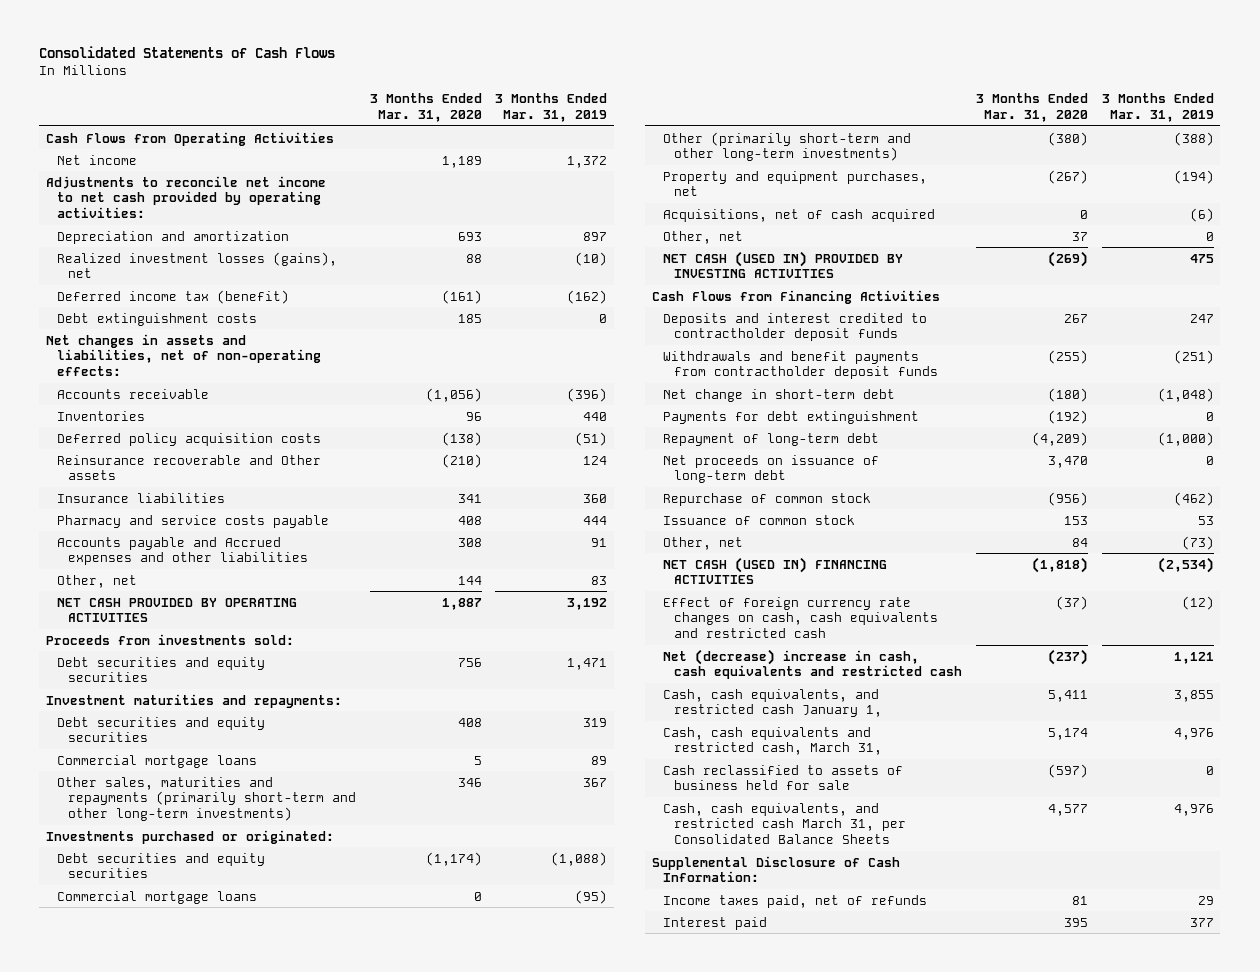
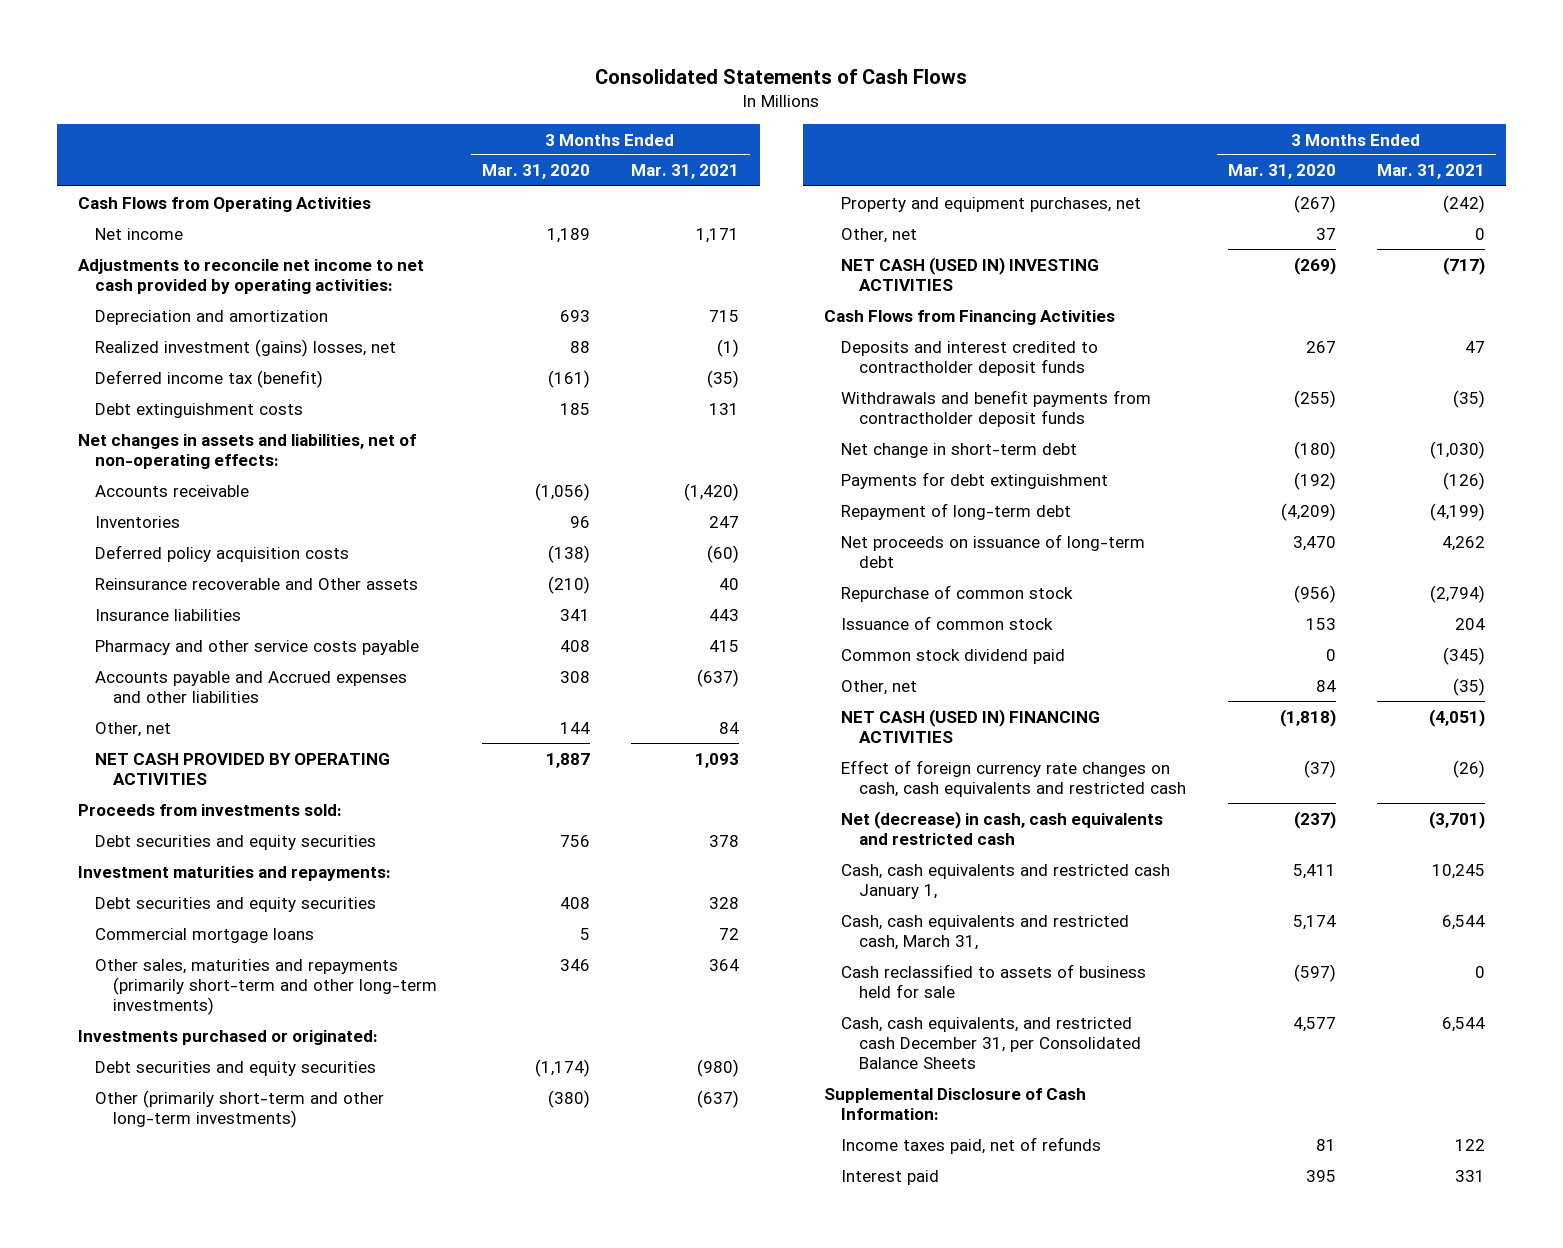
- | 3 Months Ended Mar. 31, 2020 | 3 Months Ended Mar. 31, 2019
+ | 3 Months Ended Mar. 31, 2020 | 3 Months Ended Mar. 31, 2021
- Realized investment losses (gains), net | 88 | (10)
+ Realized investment (gains) losses, net | 88 | (1)
- Pharmacy and service costs payable | 408 | 444
+ Pharmacy and other service costs payable | 408 | 415
- Commercial mortgage loans | 0 | (95)
- Acquisitions, net of cash acquired | 0 | (6)
- NET CASH (USED IN) PROVIDED BY INVESTING ACTIVITIES | (269) | 475
+ NET CASH (USED IN) INVESTING ACTIVITIES | (269) | (717)
+ Common stock dividend paid | 0 | (345)
- Net (decrease) increase in cash, cash equivalents and restricted cash | (237) | 1,121
- Cash, cash equivalents, and restricted cash January 1, | 5,411 | 3,855
+ Net (decrease) in cash, cash equivalents and restricted cash | (237) | (3,701)
+ Cash, cash equivalents and restricted cash January 1, | 5,411 | 10,245
- Cash, cash equivalents, and restricted cash March 31, per Consolidated Balance Sheets | 4,577 | 4,976
+ Cash, cash equivalents, and restricted cash December 31, per Consolidated Balance Sheets | 4,577 | 6,544

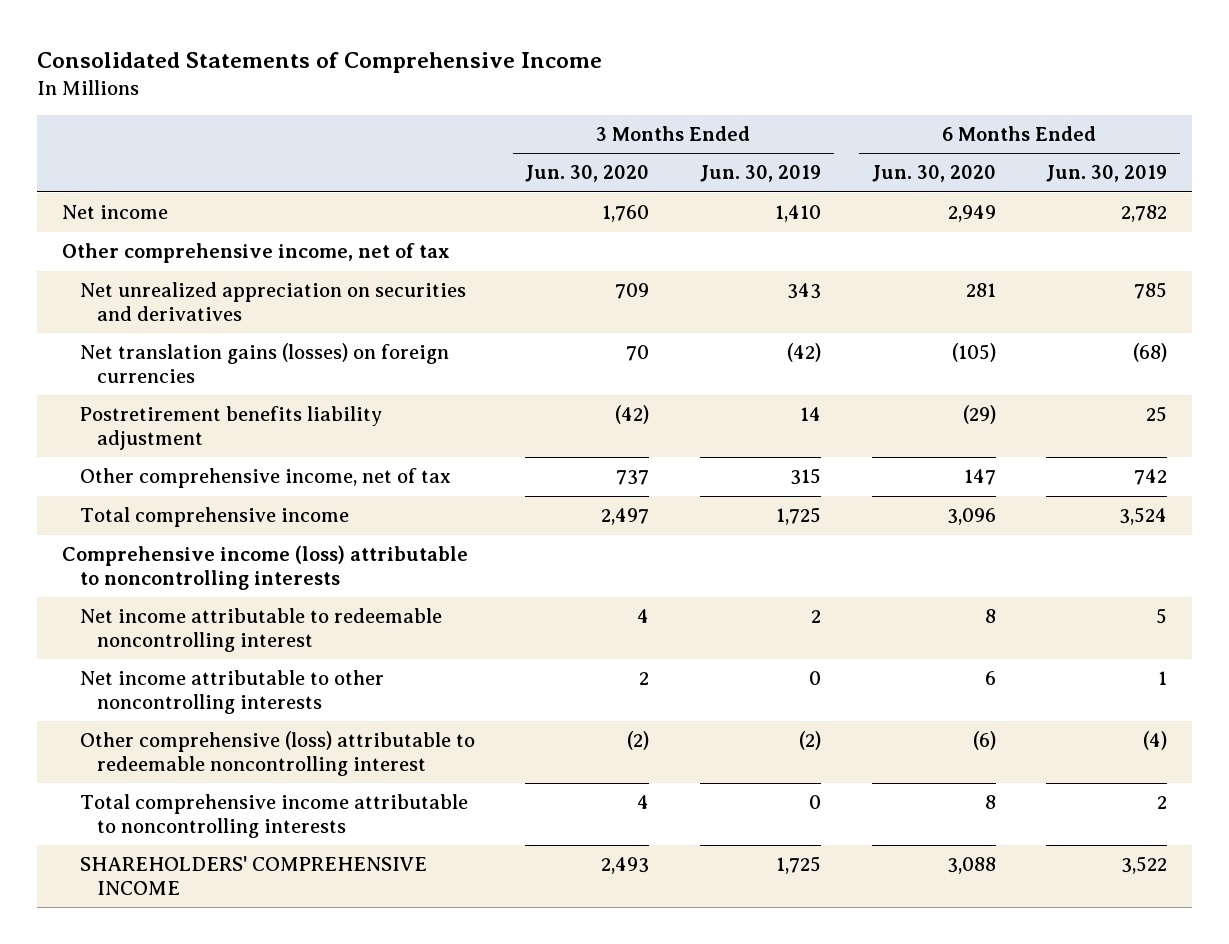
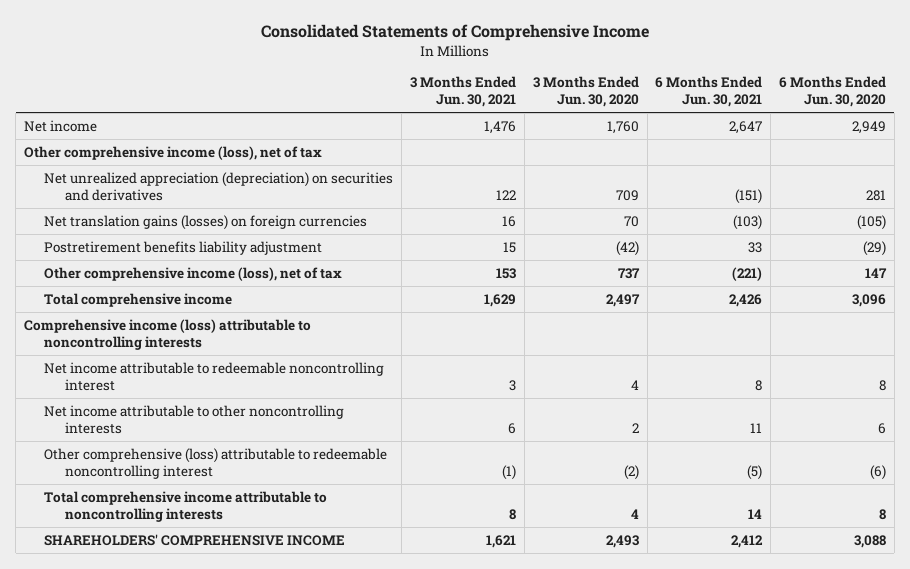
- | 3 Months Ended Jun. 30, 2020 | 3 Months Ended Jun. 30, 2019 | 6 Months Ended Jun. 30, 2020 | 6 Months Ended Jun. 30, 2019
+ | 3 Months Ended Jun. 30, 2021 | 3 Months Ended Jun. 30, 2020 | 6 Months Ended Jun. 30, 2021 | 6 Months Ended Jun. 30, 2020
- Other comprehensive income, net of tax
- Net unrealized appreciation on securities and derivatives | 709 | 343 | 281 | 785
+ Other comprehensive income (loss), net of tax
+ Net unrealized appreciation (depreciation) on securities and derivatives | 122 | 709 | (151) | 281
- Other comprehensive income, net of tax | 737 | 315 | 147 | 742
+ Other comprehensive income (loss), net of tax | 153 | 737 | (221) | 147

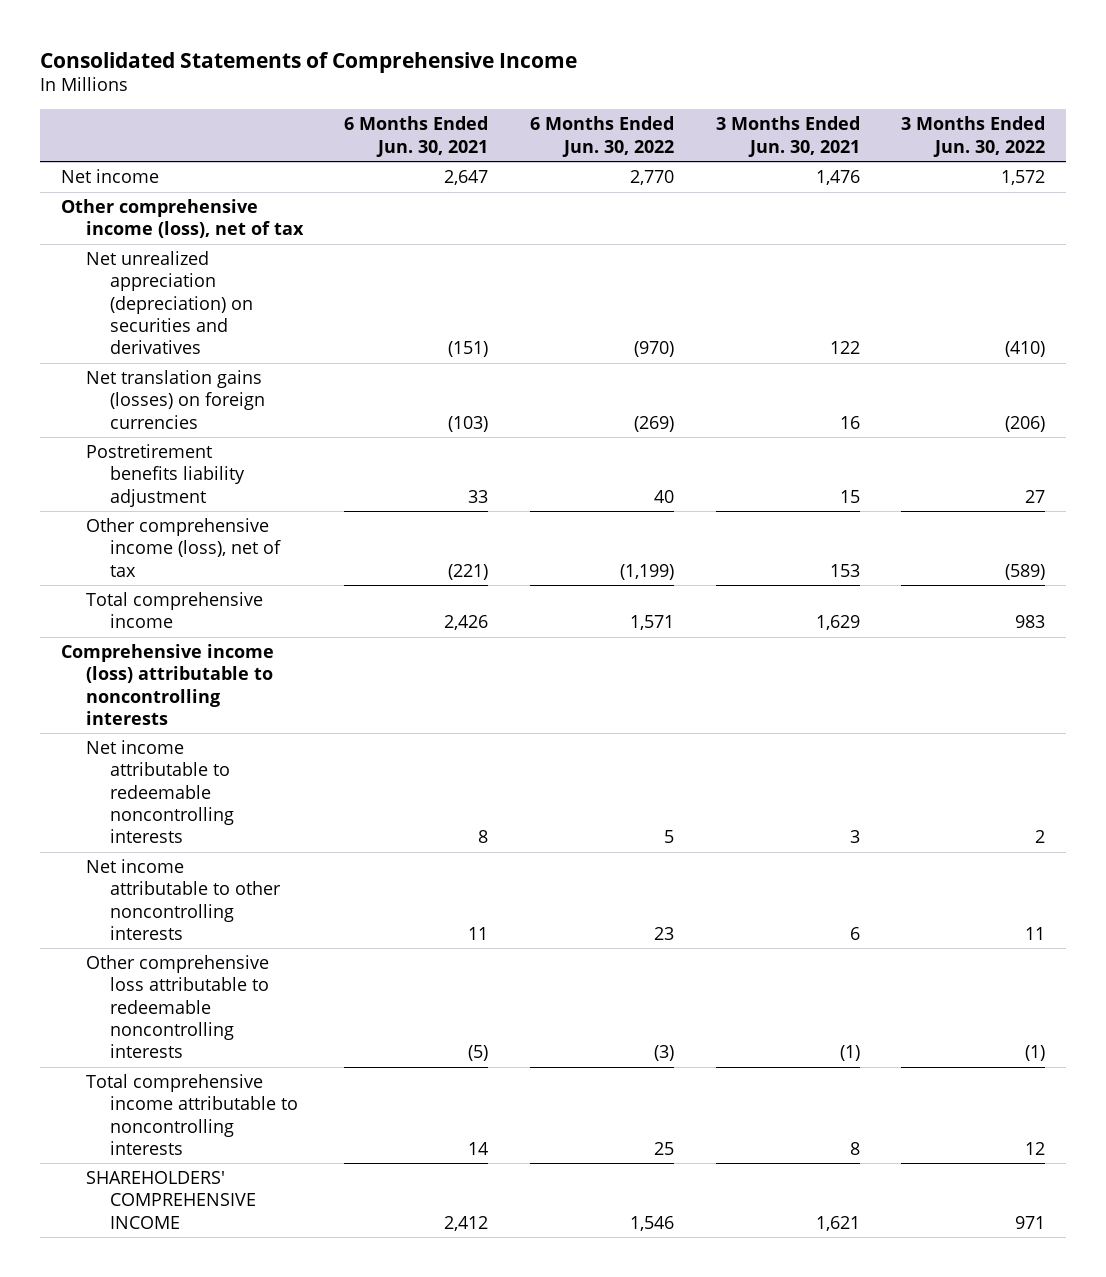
- | 3 Months Ended Jun. 30, 2021 | 3 Months Ended Jun. 30, 2020 | 6 Months Ended Jun. 30, 2021 | 6 Months Ended Jun. 30, 2020
+ | 6 Months Ended Jun. 30, 2021 | 6 Months Ended Jun. 30, 2022 | 3 Months Ended Jun. 30, 2021 | 3 Months Ended Jun. 30, 2022
- Net income attributable to redeemable noncontrolling interest | 3 | 4 | 8 | 8
+ Net income attributable to redeemable noncontrolling interests | 8 | 5 | 3 | 2
- Other comprehensive (loss) attributable to redeemable noncontrolling interest | (1) | (2) | (5) | (6)
+ Other comprehensive loss attributable to redeemable noncontrolling interests | (5) | (3) | (1) | (1)

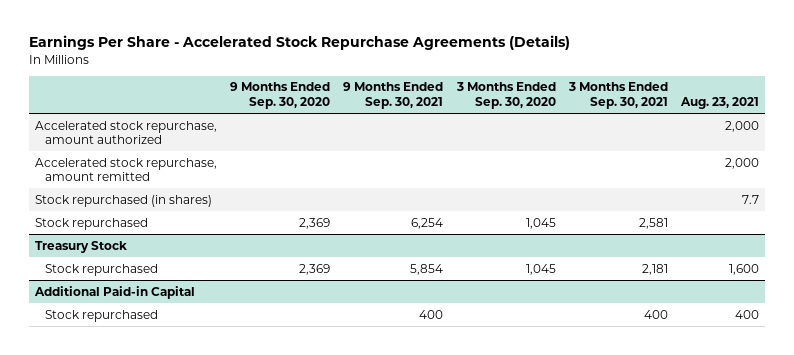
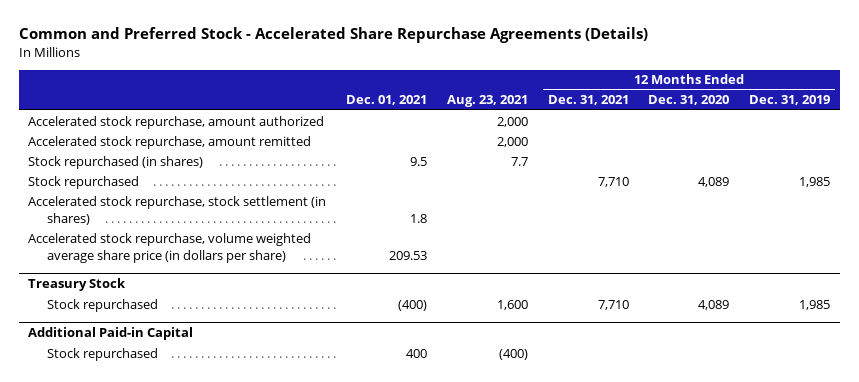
- Earnings Per Share - Accelerated Stock Repurchase Agreements (Details)
+ Common and Preferred Stock - Accelerated Share Repurchase Agreements (Details)
- | 9 Months Ended Sep. 30, 2020 | 9 Months Ended Sep. 30, 2021 | 3 Months Ended Sep. 30, 2020 | 3 Months Ended Sep. 30, 2021 | Aug. 23, 2021
+ | Dec. 01, 2021 | Aug. 23, 2021 | 12 Months Ended Dec. 31, 2021 | 12 Months Ended Dec. 31, 2020 | 12 Months Ended Dec. 31, 2019
+ Accelerated stock repurchase, stock settlement (in shares) | 1.8 | | | |
+ Accelerated stock repurchase, volume weighted average share price (in dollars per share) | 209.53 | | | |
@ Additional Paid-in Capital
- Stock repurchased | | 400 | | 400 | 400
+ Stock repurchased | 400 | (400) | | |

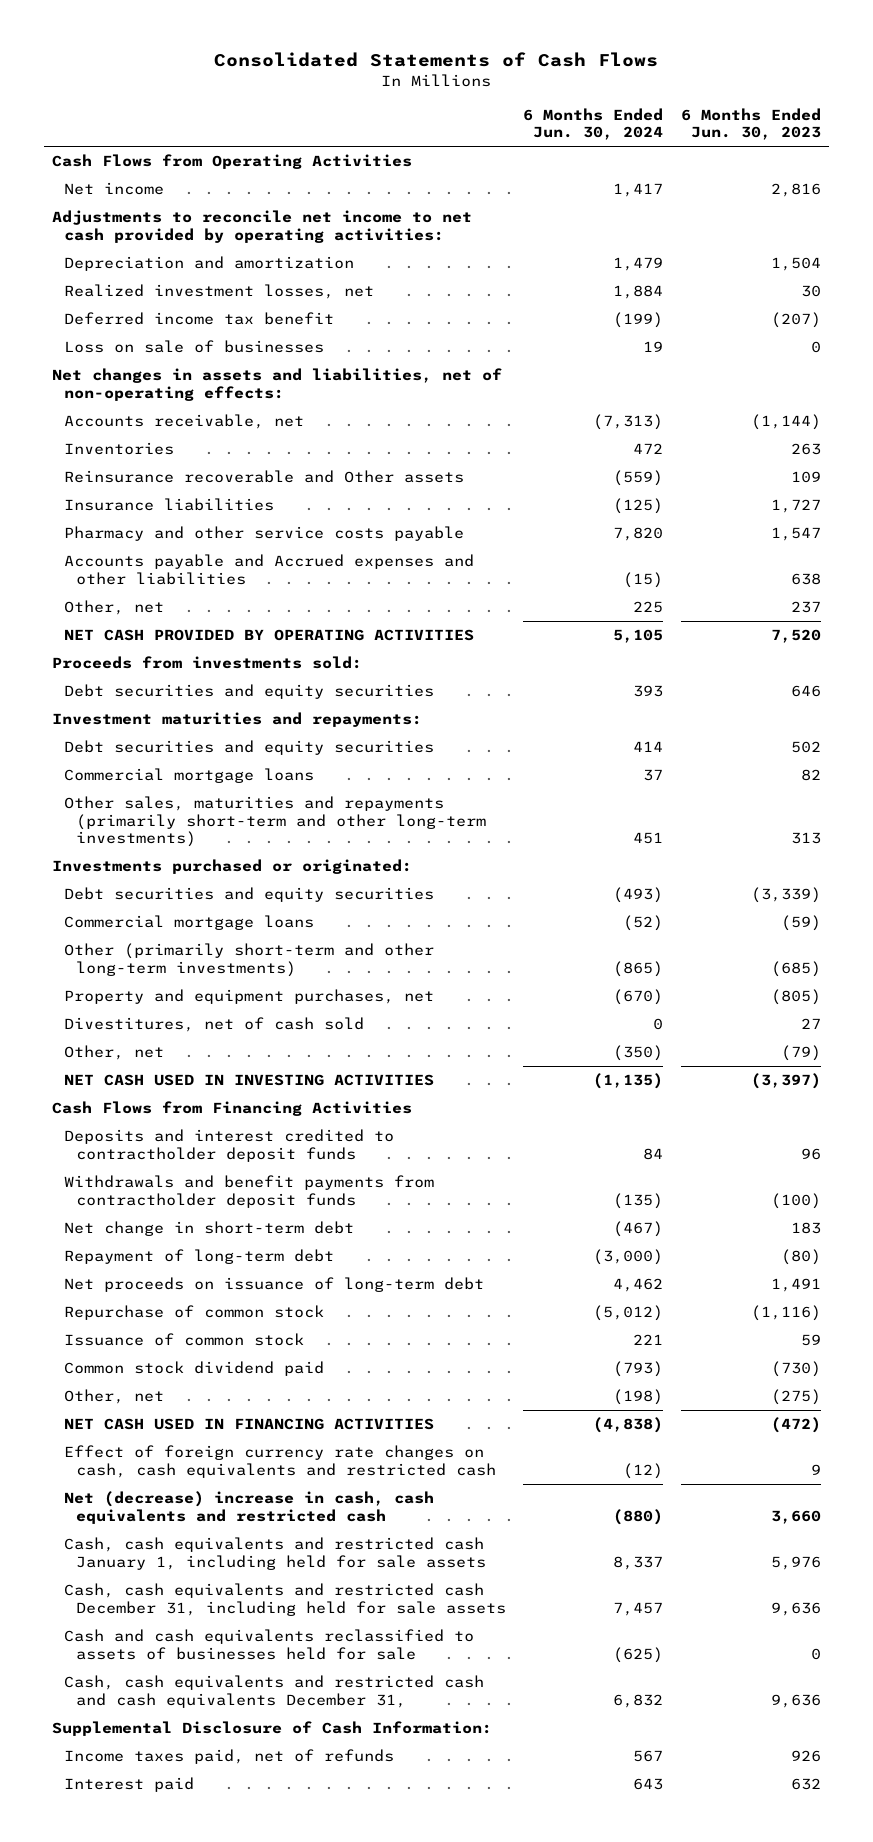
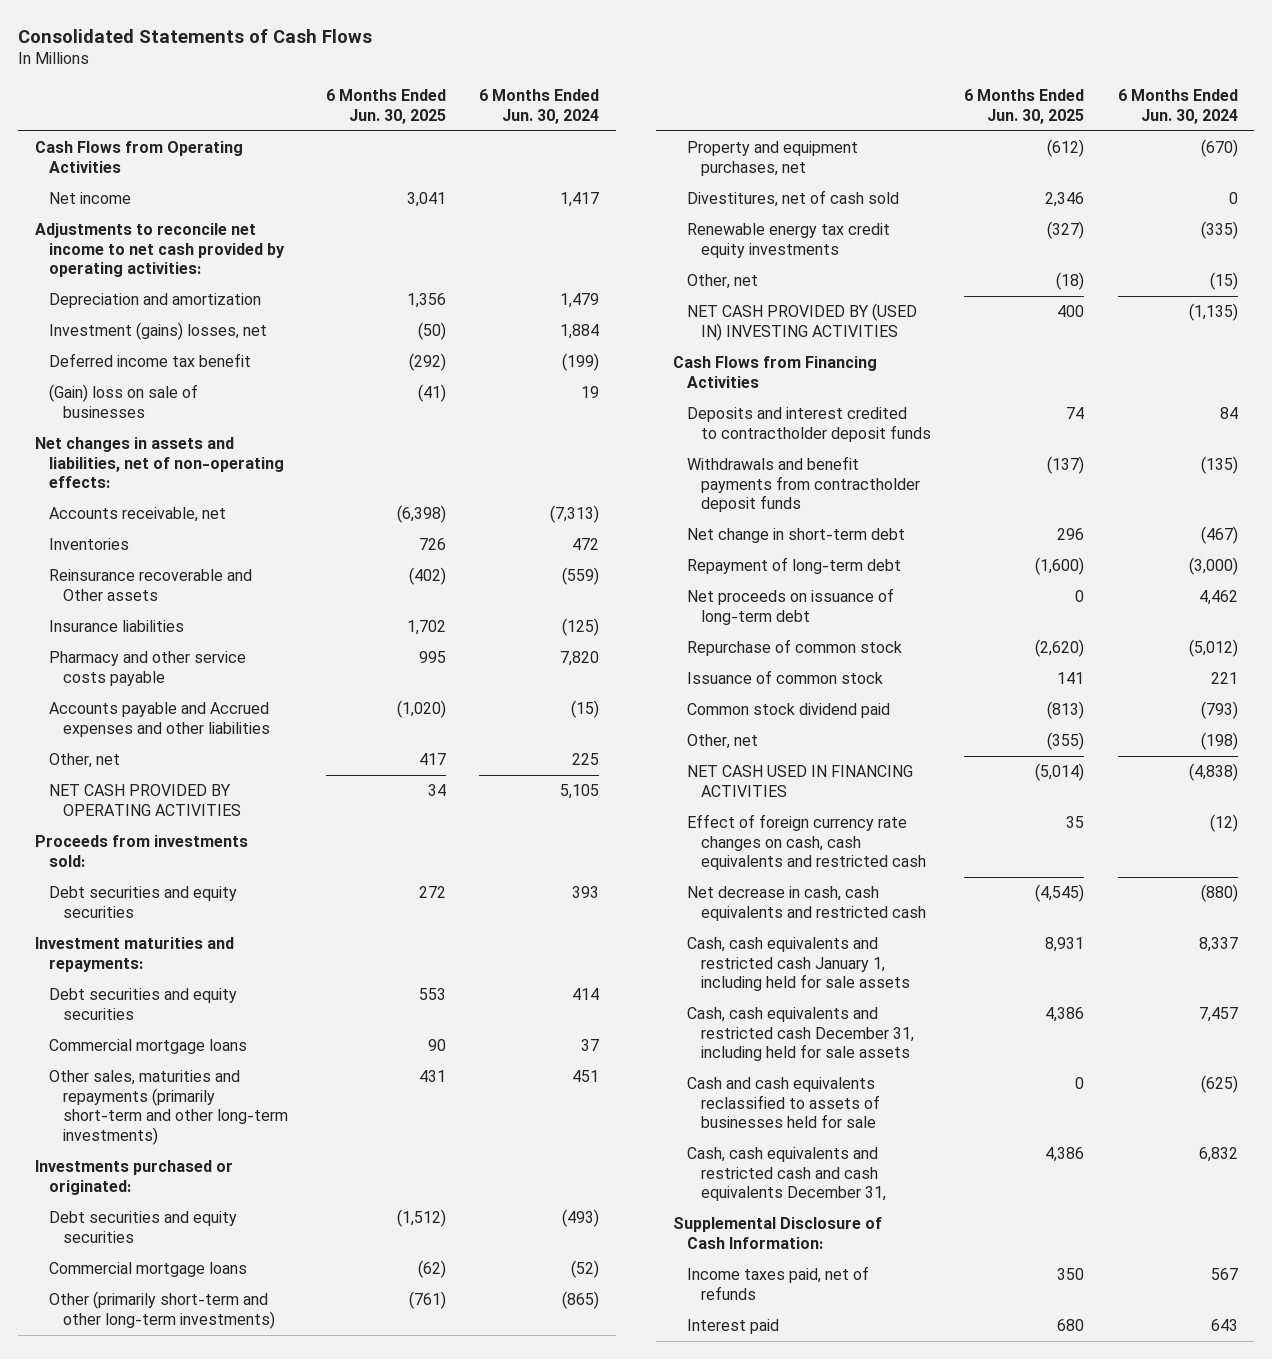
- | 6 Months Ended Jun. 30, 2024 | 6 Months Ended Jun. 30, 2023
+ | 6 Months Ended Jun. 30, 2025 | 6 Months Ended Jun. 30, 2024
- Realized investment losses, net | 1,884 | 30
+ Investment (gains) losses, net | (50) | 1,884
- Loss on sale of businesses | 19 | 0
+ (Gain) loss on sale of businesses | (41) | 19
- Other, net | (350) | (79)
- NET CASH USED IN INVESTING ACTIVITIES | (1,135) | (3,397)
+ Renewable energy tax credit equity investments | (327) | (335)
+ Other, net | (18) | (15)
+ NET CASH PROVIDED BY (USED IN) INVESTING ACTIVITIES | 400 | (1,135)
- Net (decrease) increase in cash, cash equivalents and restricted cash | (880) | 3,660
+ Net decrease in cash, cash equivalents and restricted cash | (4,545) | (880)

